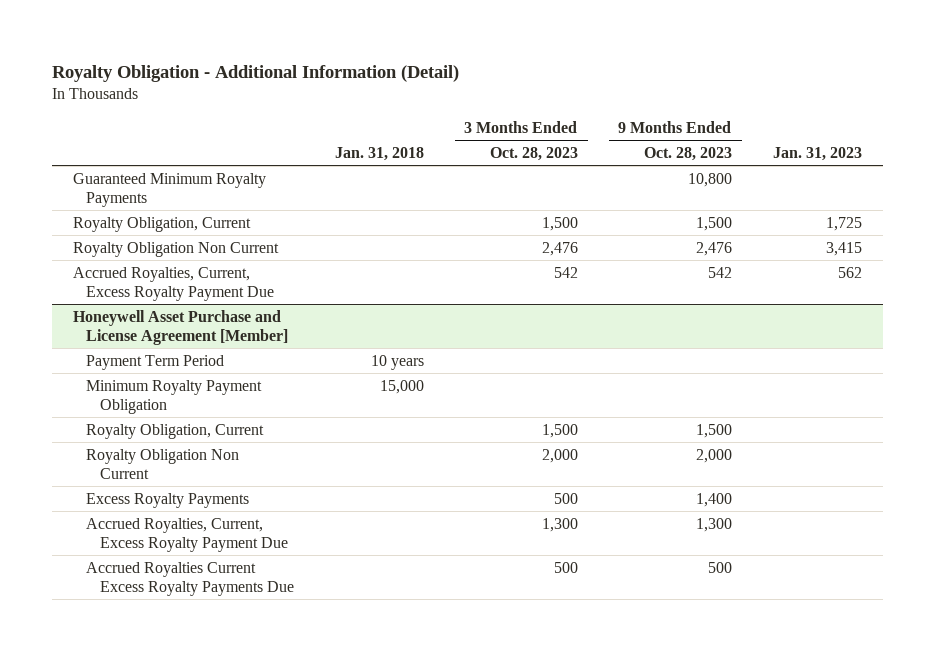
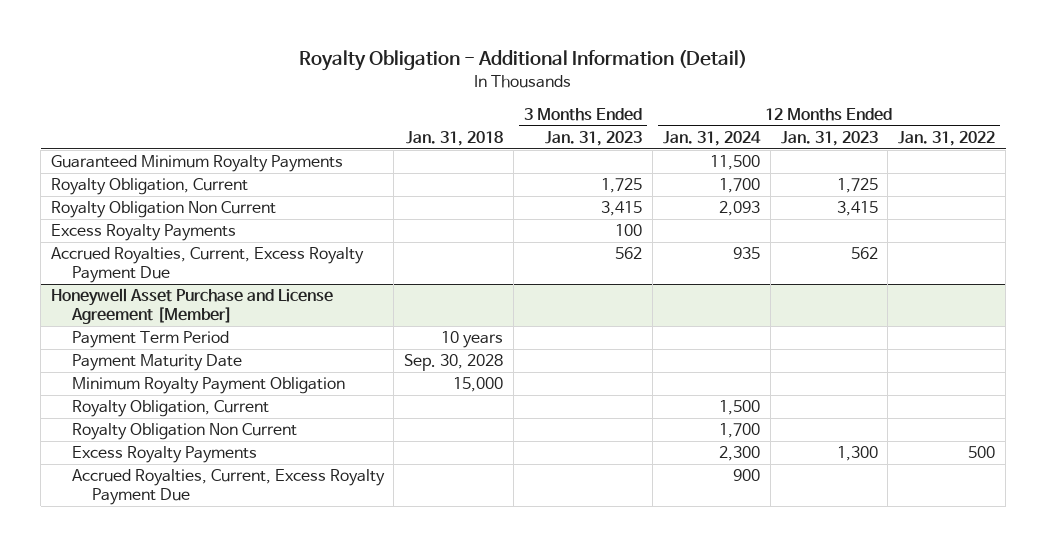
- | Jan. 31, 2018 | 3 Months Ended Oct. 28, 2023 | 9 Months Ended Oct. 28, 2023 | Jan. 31, 2023
+ | Jan. 31, 2018 | 3 Months Ended Jan. 31, 2023 | 12 Months Ended Jan. 31, 2024 | 12 Months Ended Jan. 31, 2023 | 12 Months Ended Jan. 31, 2022
+ Excess Royalty Payments | | 100 | | |
@ Honeywell Asset Purchase and License Agreement [Member]
+ Payment Maturity Date | Sep. 30, 2028 | | | |
- Accrued Royalties Current Excess Royalty Payments Due | | 500 | 500 |

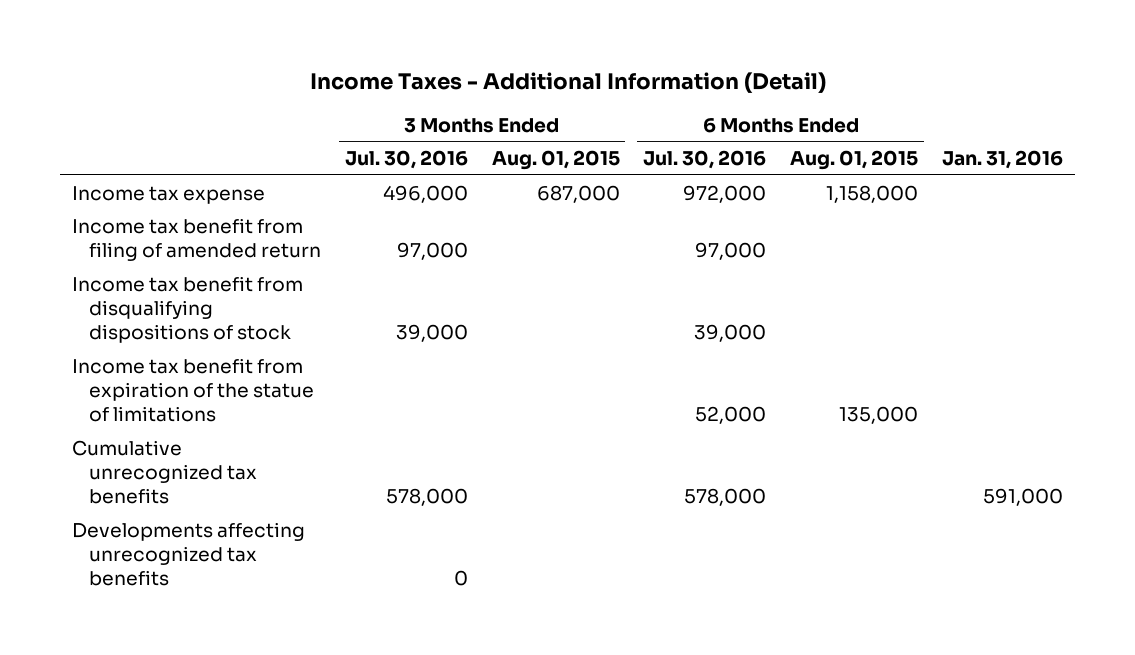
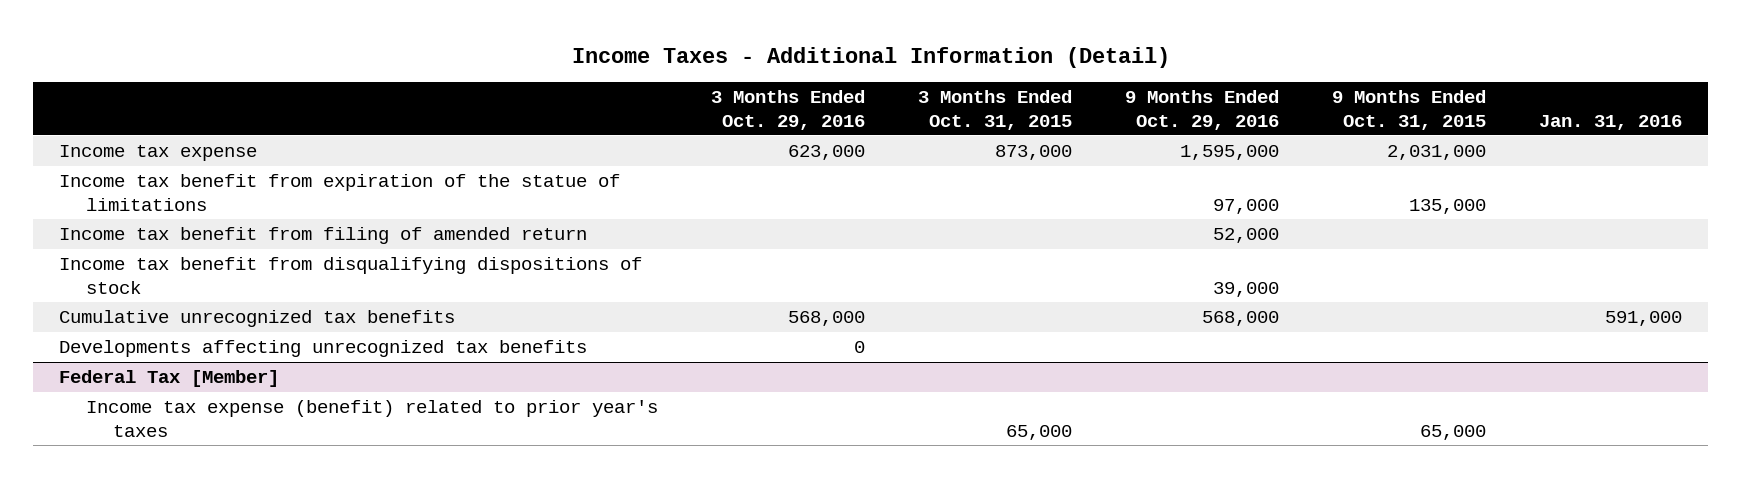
- | 3 Months Ended Jul. 30, 2016 | 3 Months Ended Aug. 01, 2015 | 6 Months Ended Jul. 30, 2016 | 6 Months Ended Aug. 01, 2015 | Jan. 31, 2016
+ | 3 Months Ended Oct. 29, 2016 | 3 Months Ended Oct. 31, 2015 | 9 Months Ended Oct. 29, 2016 | 9 Months Ended Oct. 31, 2015 | Jan. 31, 2016
moved up: Income tax benefit from expiration of the statue of limitations | | | 97,000 | 135,000 |
+ Federal Tax [Member]
+ Income tax expense (benefit) related to prior year's taxes | | 65,000 | | 65,000 |

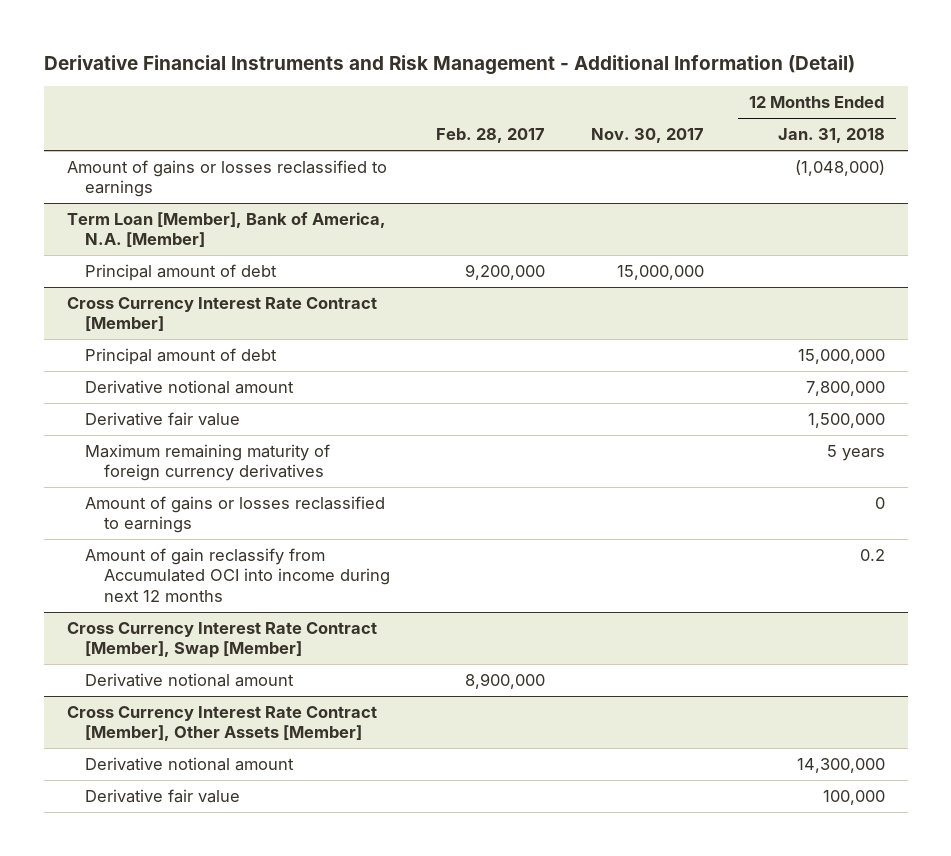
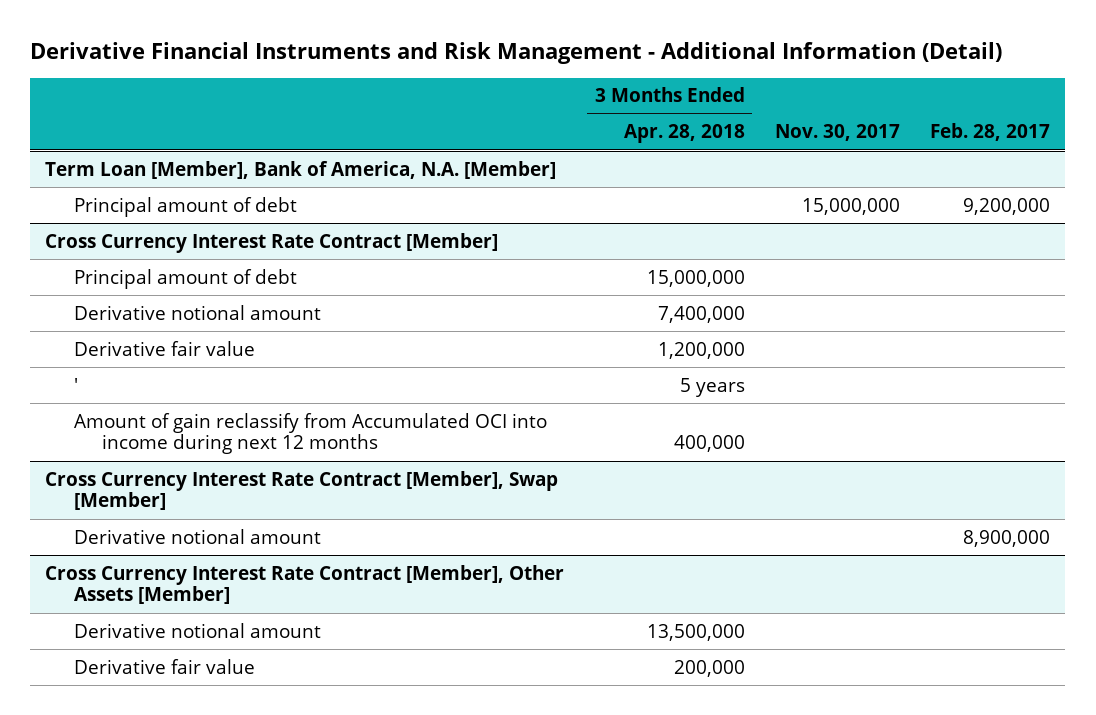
- | Feb. 28, 2017 | Nov. 30, 2017 | 12 Months Ended Jan. 31, 2018
+ | 3 Months Ended Apr. 28, 2018 | Nov. 30, 2017 | Feb. 28, 2017
- Amount of gains or losses reclassified to earnings | | | (1,048,000)
@ Cross Currency Interest Rate Contract [Member]
- Maximum remaining maturity of foreign currency derivatives | | | 5 years
- Amount of gains or losses reclassified to earnings | | | 0
+ ' | 5 years | |

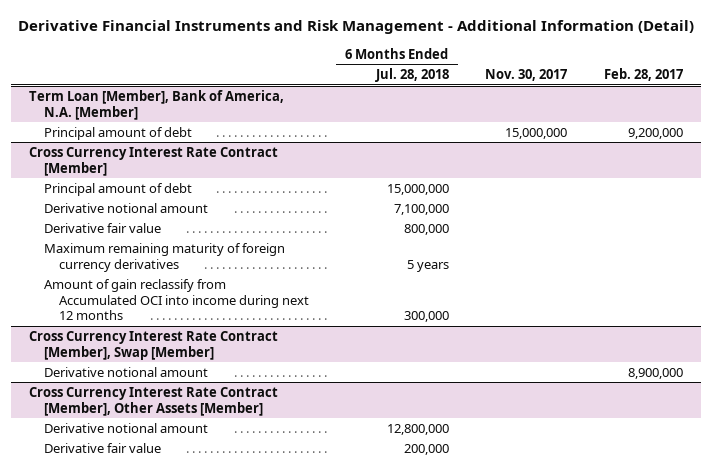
- | 3 Months Ended Apr. 28, 2018 | Nov. 30, 2017 | Feb. 28, 2017
+ | 6 Months Ended Jul. 28, 2018 | Nov. 30, 2017 | Feb. 28, 2017
@ Cross Currency Interest Rate Contract [Member]
- ' | 5 years | |
+ Maximum remaining maturity of foreign currency derivatives | 5 years | |

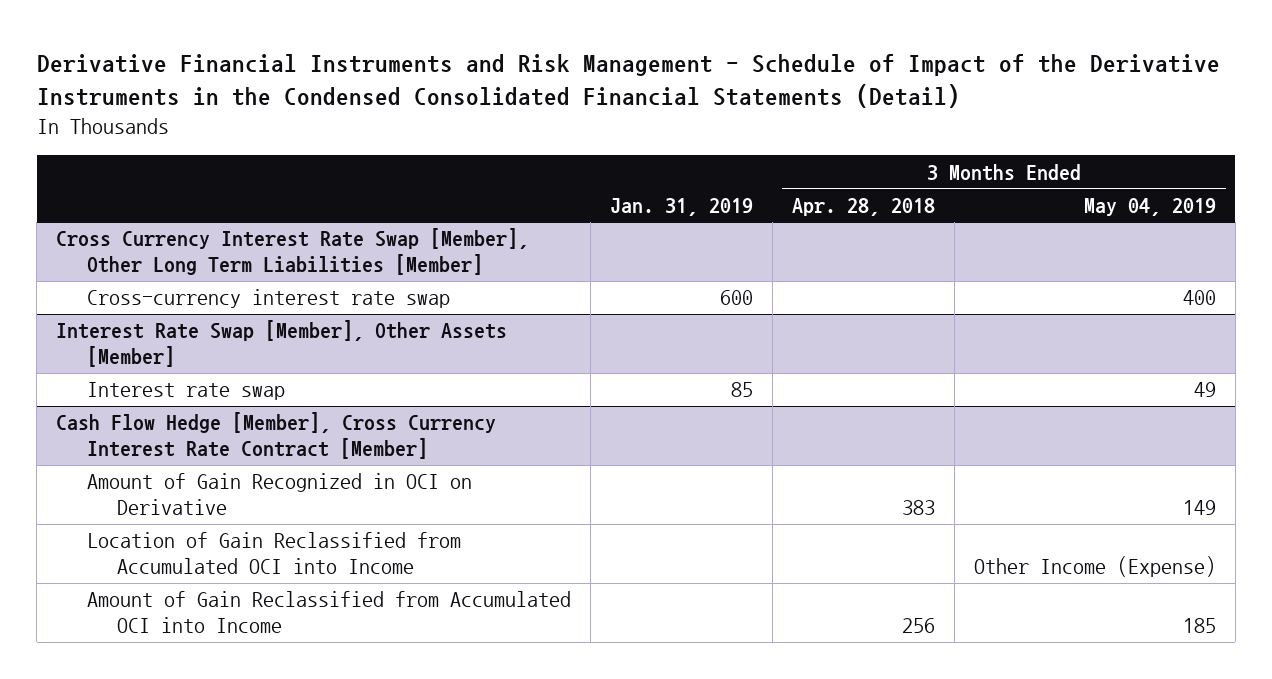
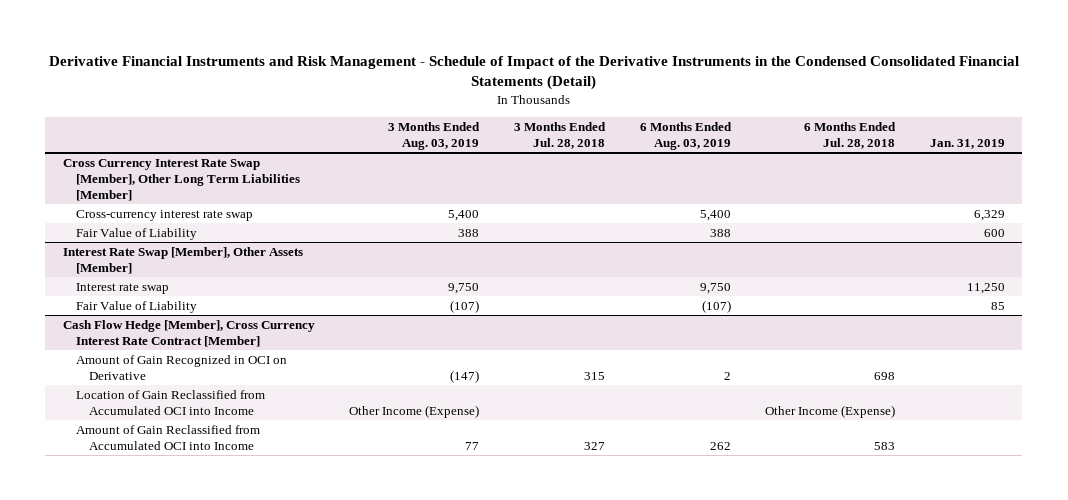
- | Jan. 31, 2019 | 3 Months Ended Apr. 28, 2018 | 3 Months Ended May 04, 2019
+ | 3 Months Ended Aug. 03, 2019 | 3 Months Ended Jul. 28, 2018 | 6 Months Ended Aug. 03, 2019 | 6 Months Ended Jul. 28, 2018 | Jan. 31, 2019
@ Cross Currency Interest Rate Swap [Member], Other Long Term Liabilities [Member]
- Cross-currency interest rate swap | 600 | | 400
+ Cross-currency interest rate swap | 5,400 | | 5,400 | | 6,329
+ Fair Value of Liability | 388 | | 388 | | 600
@ Interest Rate Swap [Member], Other Assets [Member]
- Interest rate swap | 85 | | 49
+ Interest rate swap | 9,750 | | 9,750 | | 11,250
+ Fair Value of Liability | (107) | | (107) | | 85

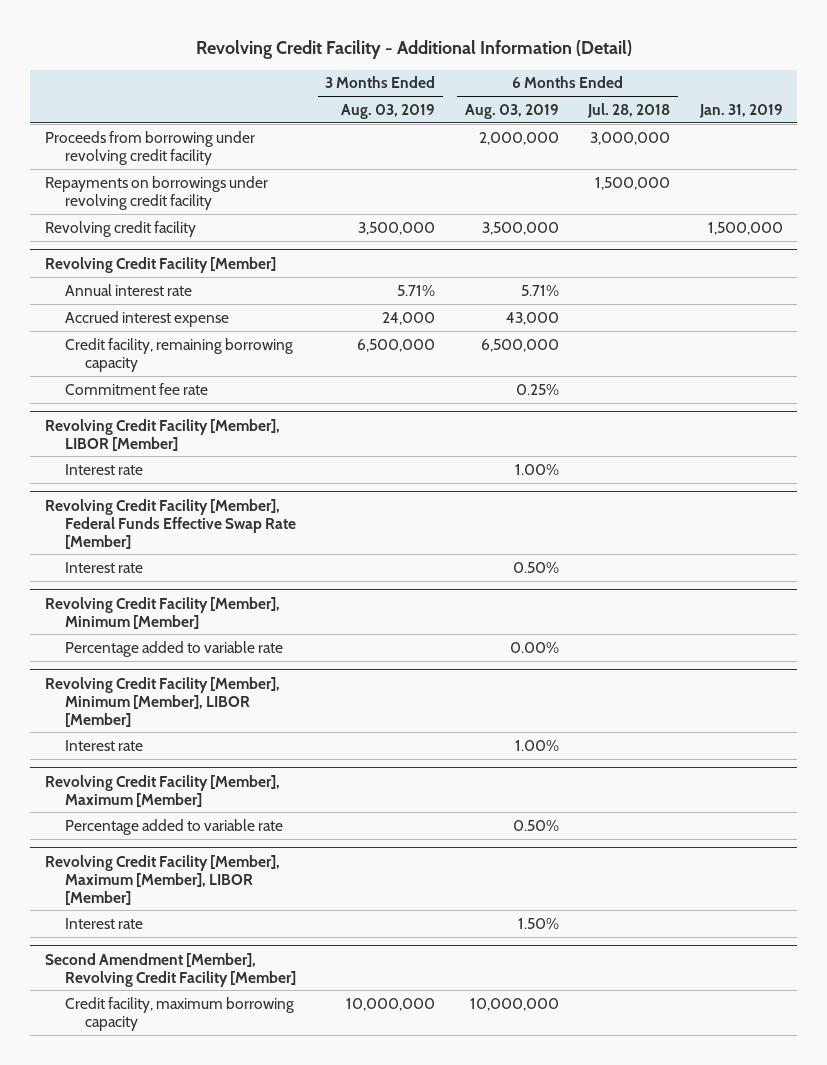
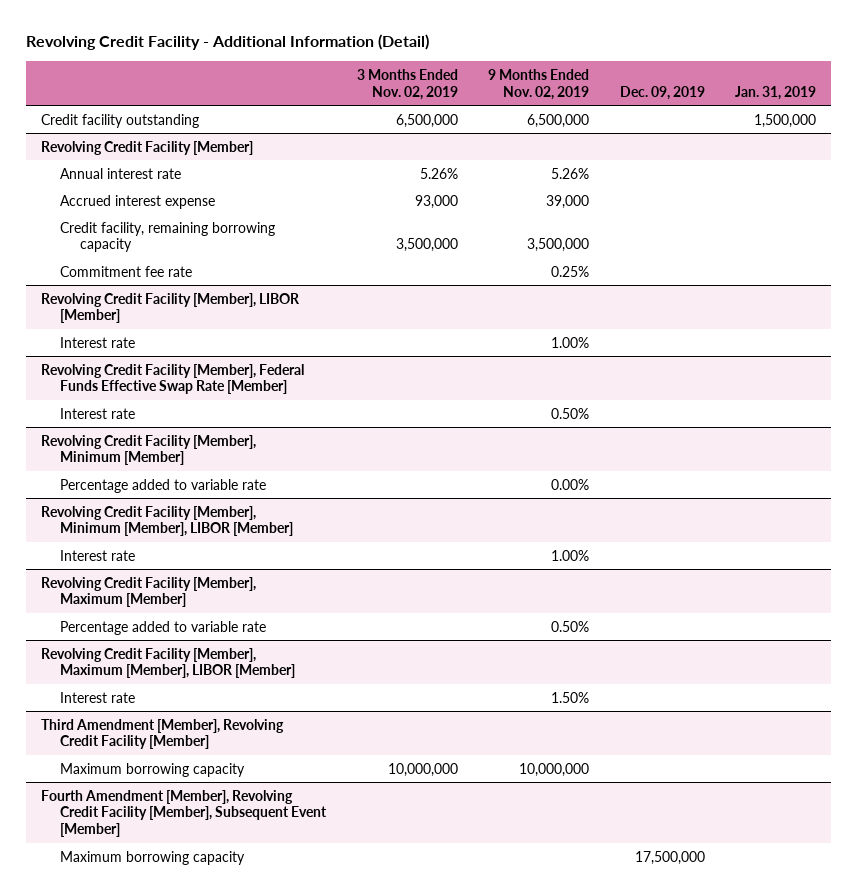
- | 3 Months Ended Aug. 03, 2019 | 6 Months Ended Aug. 03, 2019 | 6 Months Ended Jul. 28, 2018 | Jan. 31, 2019
+ | 3 Months Ended Nov. 02, 2019 | 9 Months Ended Nov. 02, 2019 | Dec. 09, 2019 | Jan. 31, 2019
- Proceeds from borrowing under revolving credit facility | | 2,000,000 | 3,000,000 |
- Repayments on borrowings under revolving credit facility | | | 1,500,000 |
- Revolving credit facility | 3,500,000 | 3,500,000 | | 1,500,000
+ Credit facility outstanding | 6,500,000 | 6,500,000 | | 1,500,000
- Second Amendment [Member], Revolving Credit Facility [Member]
- Credit facility, maximum borrowing capacity | 10,000,000 | 10,000,000 | |
+ Third Amendment [Member], Revolving Credit Facility [Member]
+ Maximum borrowing capacity | 10,000,000 | 10,000,000 | |
+ Fourth Amendment [Member], Revolving Credit Facility [Member], Subsequent Event [Member]
+ Maximum borrowing capacity | | | 17,500,000 |

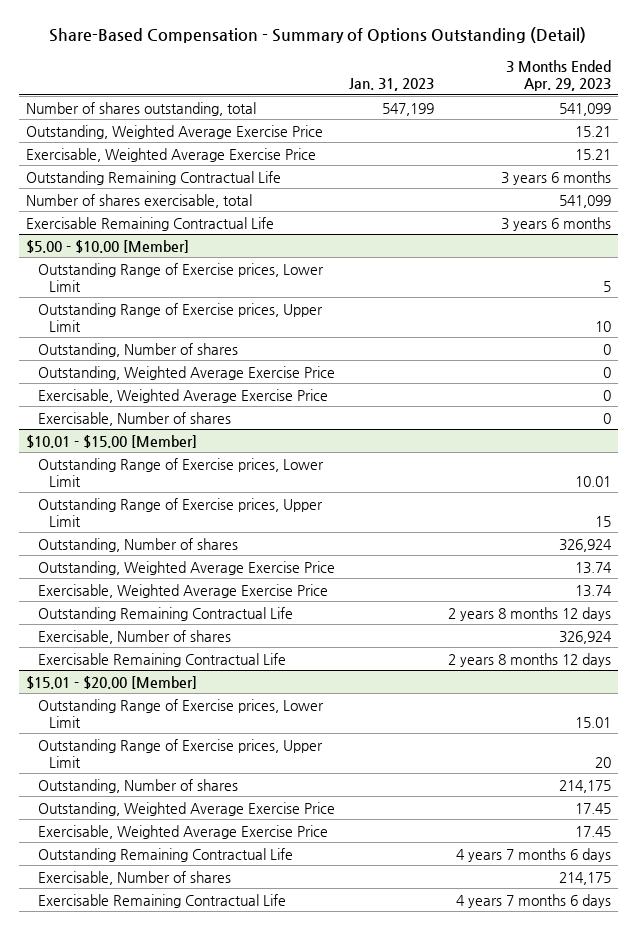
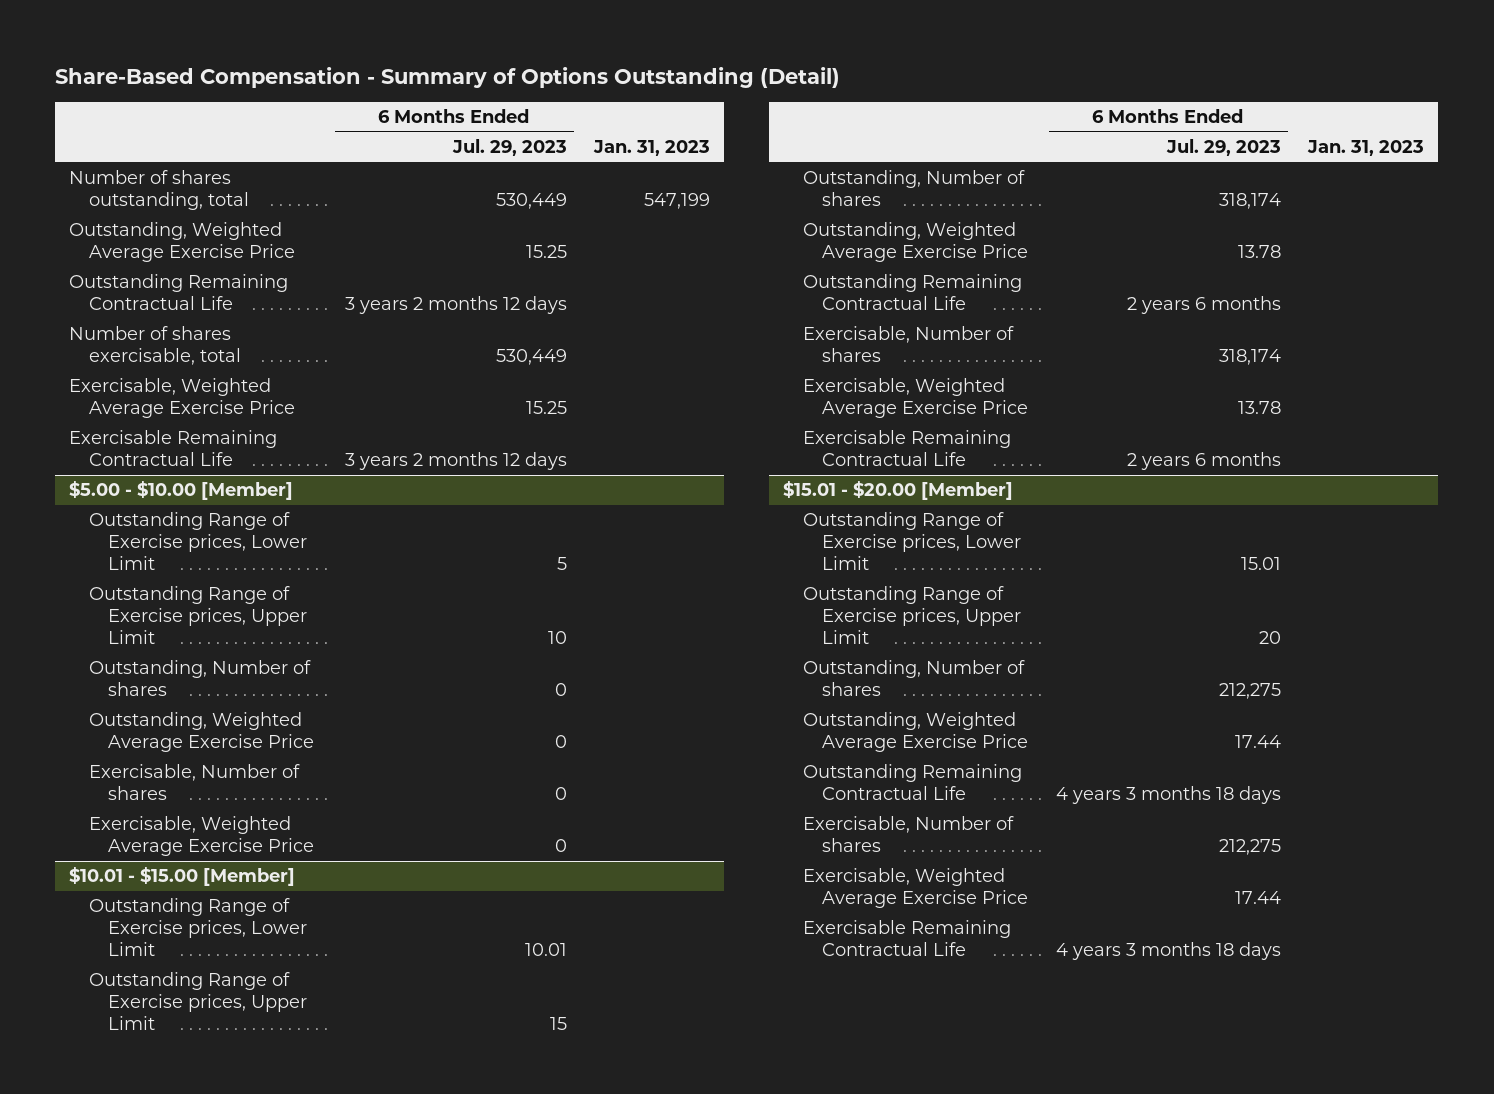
- | Jan. 31, 2023 | 3 Months Ended Apr. 29, 2023
+ | 6 Months Ended Jul. 29, 2023 | Jan. 31, 2023
moved down: Exercisable, Weighted Average Exercise Price | 15.25 |
@ $5.00 - $10.00 [Member]
moved down: Exercisable, Weighted Average Exercise Price | 0 |
@ $10.01 - $15.00 [Member]
moved down: Exercisable, Weighted Average Exercise Price | 13.78 |
@ $15.01 - $20.00 [Member]
moved down: Exercisable, Weighted Average Exercise Price | 17.44 |

